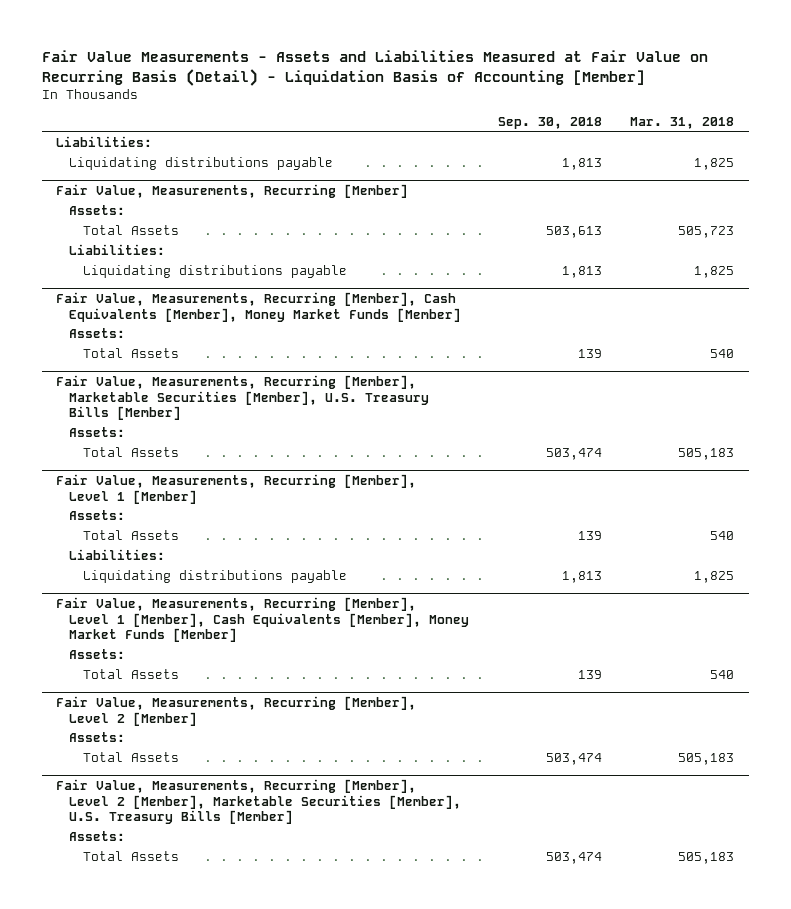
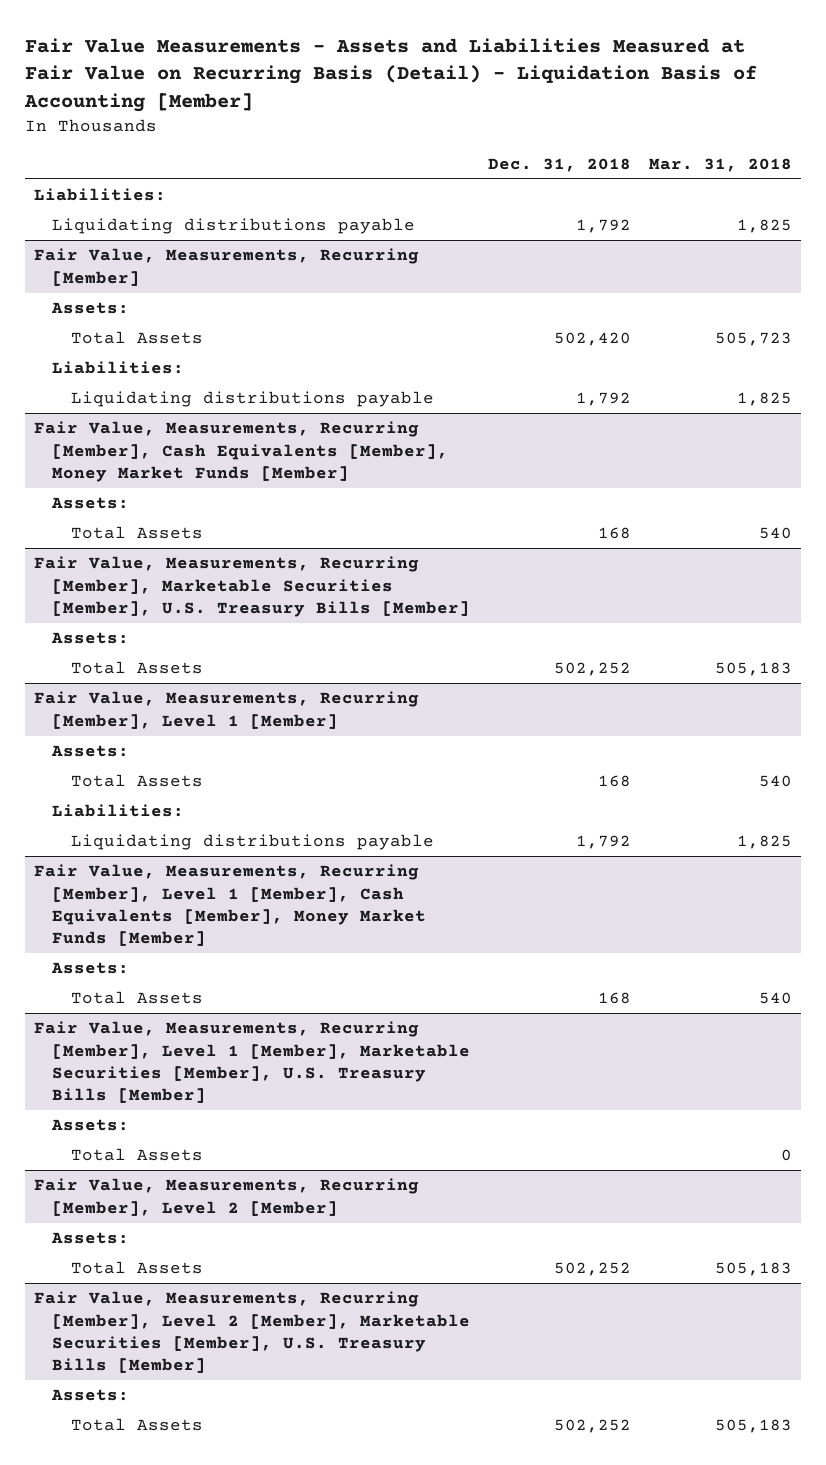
- | Sep. 30, 2018 | Mar. 31, 2018
+ | Dec. 31, 2018 | Mar. 31, 2018
+ Fair Value, Measurements, Recurring [Member], Level 1 [Member], Marketable Securities [Member], U.S. Treasury Bills [Member]
+ Assets:
+ Total Assets | | 0

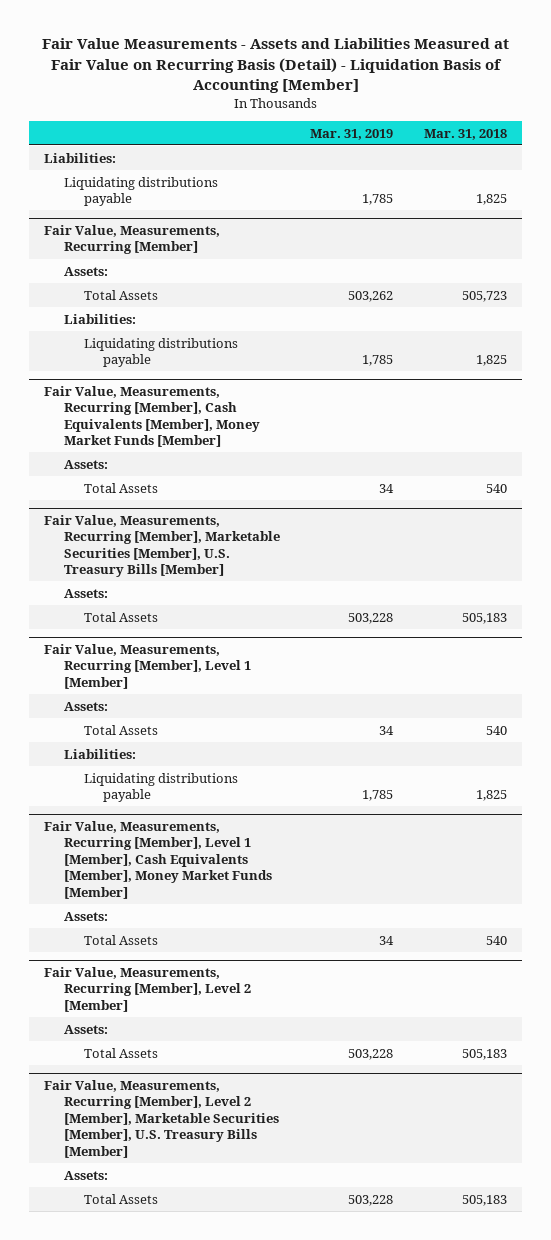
- | Dec. 31, 2018 | Mar. 31, 2018
+ | Mar. 31, 2019 | Mar. 31, 2018
- Fair Value, Measurements, Recurring [Member], Level 1 [Member], Marketable Securities [Member], U.S. Treasury Bills [Member]
- Assets:
- Total Assets | | 0

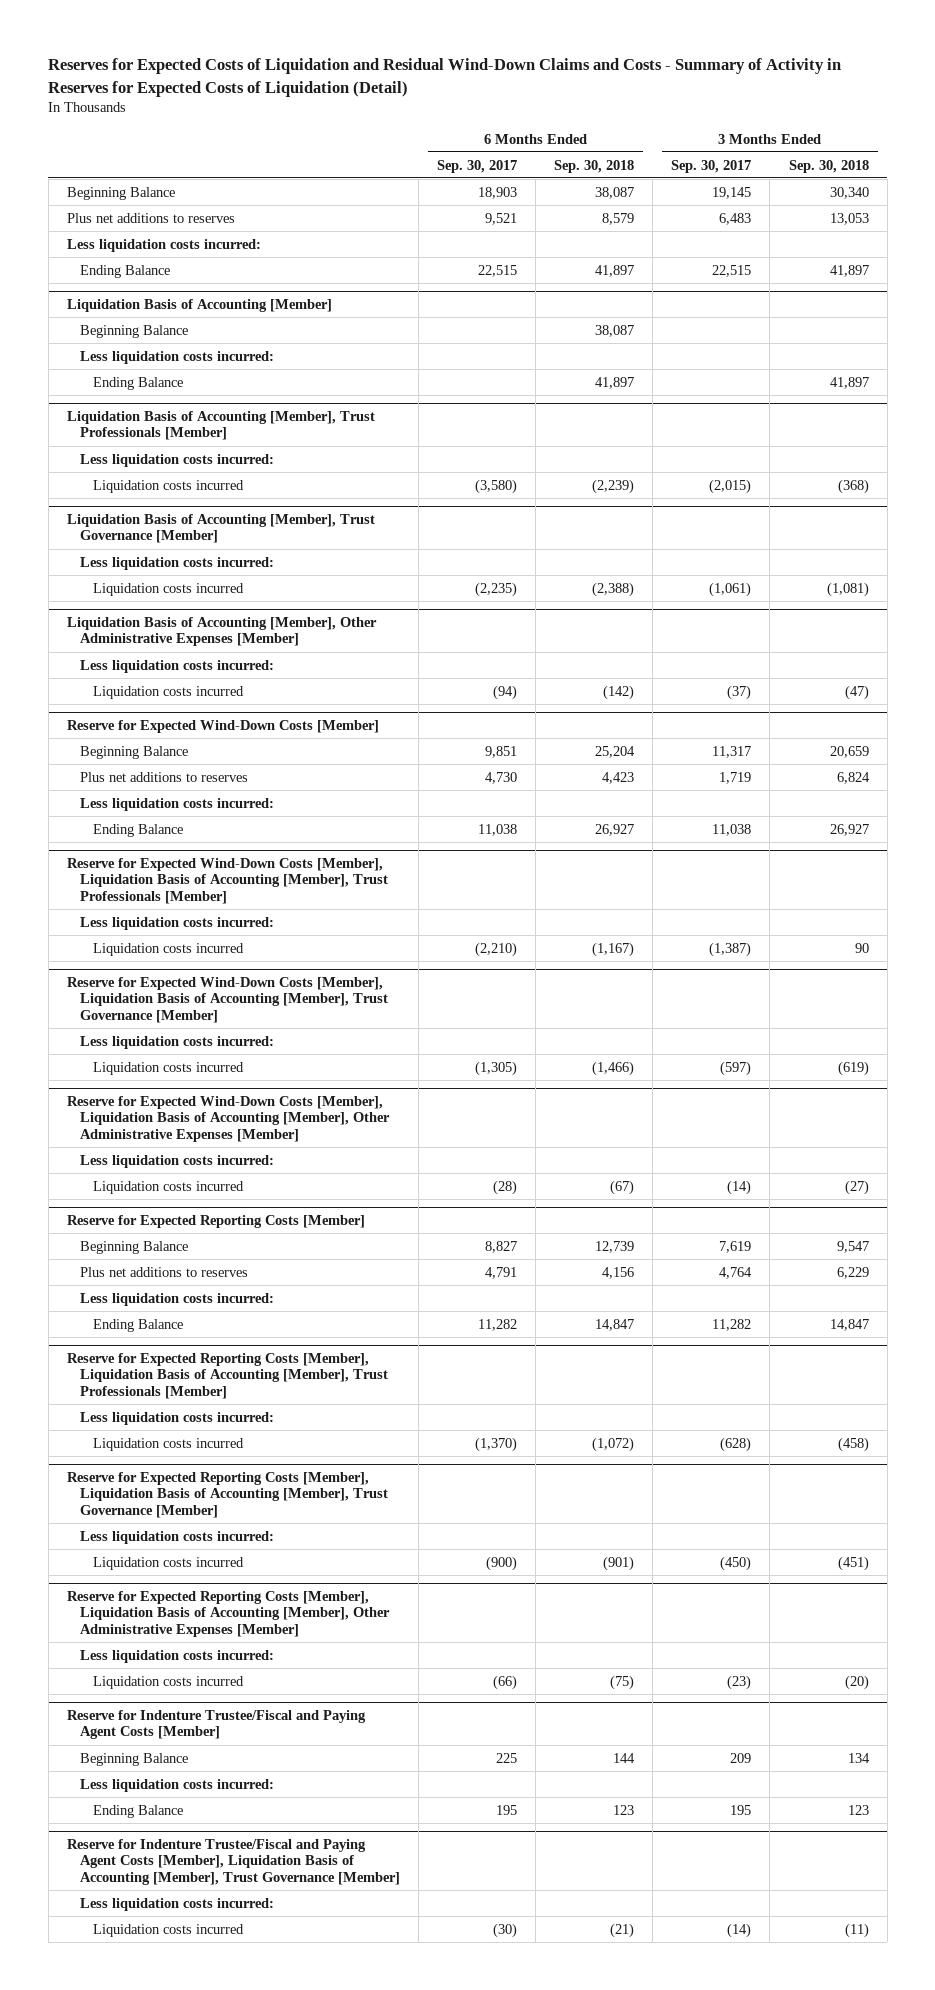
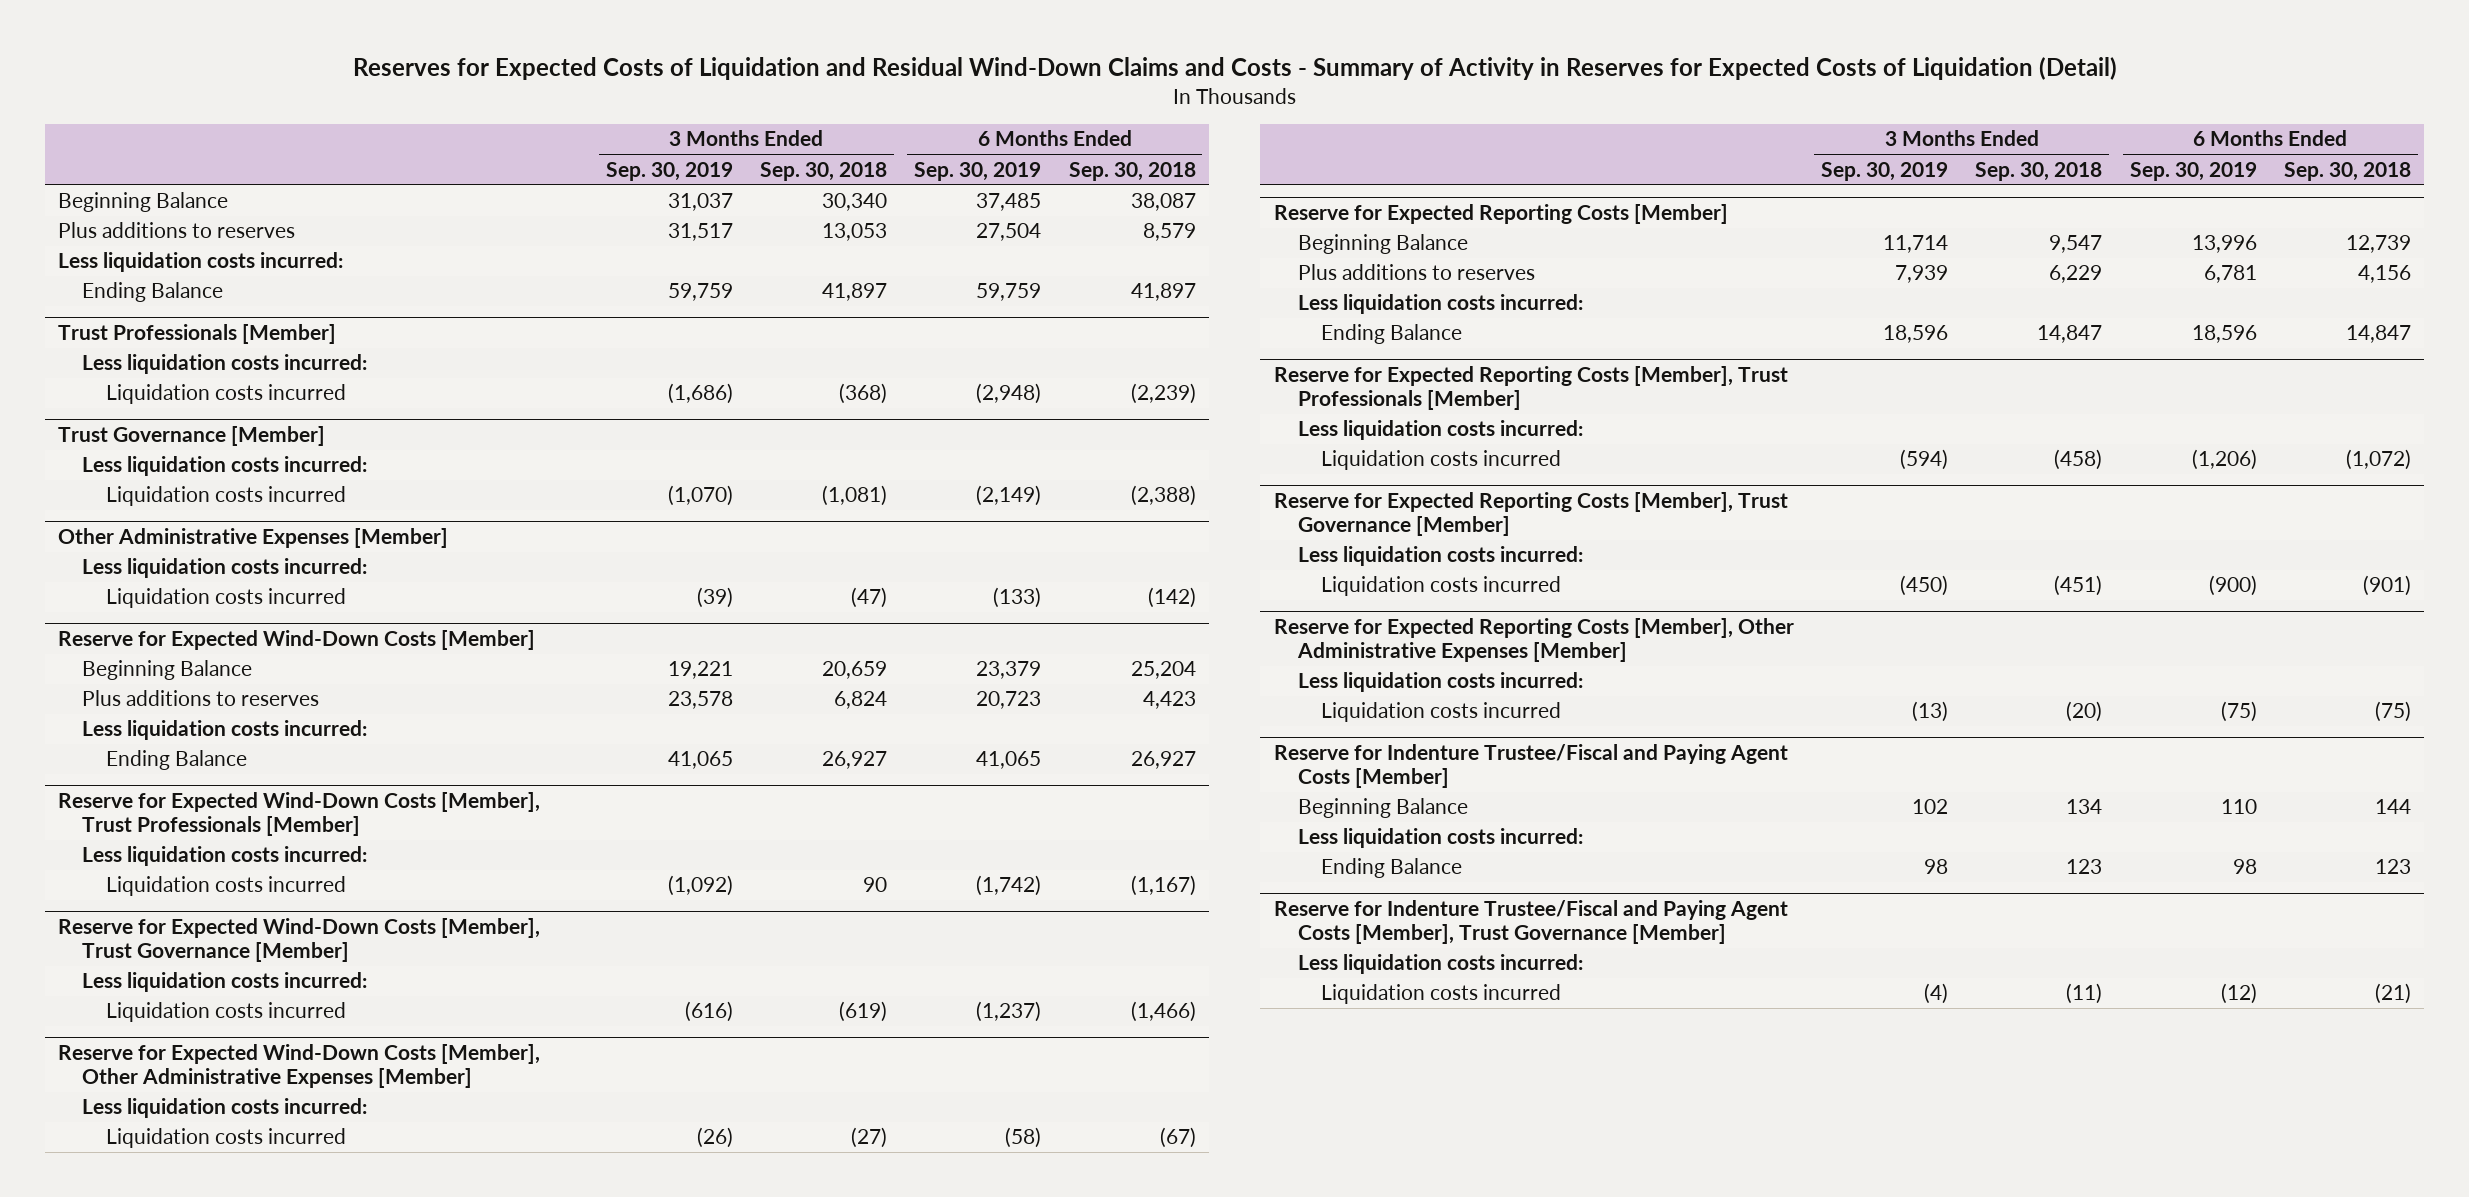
- | 6 Months Ended Sep. 30, 2017 | 6 Months Ended Sep. 30, 2018 | 3 Months Ended Sep. 30, 2017 | 3 Months Ended Sep. 30, 2018
+ | 3 Months Ended Sep. 30, 2019 | 3 Months Ended Sep. 30, 2018 | 6 Months Ended Sep. 30, 2019 | 6 Months Ended Sep. 30, 2018
- Plus net additions to reserves | 9,521 | 8,579 | 6,483 | 13,053
- Less liquidation costs incurred:
- Ending Balance | 22,515 | 41,897 | 22,515 | 41,897
- Liquidation Basis of Accounting [Member]
- Beginning Balance | | 38,087 | |
+ Plus additions to reserves | 31,517 | 13,053 | 27,504 | 8,579
- Liquidation Basis of Accounting [Member], Trust Professionals [Member]
+ Trust Professionals [Member]
- Liquidation Basis of Accounting [Member], Trust Governance [Member]
+ Trust Governance [Member]
- Liquidation Basis of Accounting [Member], Other Administrative Expenses [Member]
+ Other Administrative Expenses [Member]
@ Reserve for Expected Wind-Down Costs [Member]
- Plus net additions to reserves | 4,730 | 4,423 | 1,719 | 6,824
+ Plus additions to reserves | 23,578 | 6,824 | 20,723 | 4,423
- Reserve for Expected Wind-Down Costs [Member], Liquidation Basis of Accounting [Member], Trust Professionals [Member]
+ Reserve for Expected Wind-Down Costs [Member], Trust Professionals [Member]
- Reserve for Expected Wind-Down Costs [Member], Liquidation Basis of Accounting [Member], Trust Governance [Member]
+ Reserve for Expected Wind-Down Costs [Member], Trust Governance [Member]
- Reserve for Expected Wind-Down Costs [Member], Liquidation Basis of Accounting [Member], Other Administrative Expenses [Member]
+ Reserve for Expected Wind-Down Costs [Member], Other Administrative Expenses [Member]
@ Reserve for Expected Reporting Costs [Member]
- Plus net additions to reserves | 4,791 | 4,156 | 4,764 | 6,229
+ Plus additions to reserves | 7,939 | 6,229 | 6,781 | 4,156
- Reserve for Expected Reporting Costs [Member], Liquidation Basis of Accounting [Member], Trust Professionals [Member]
+ Reserve for Expected Reporting Costs [Member], Trust Professionals [Member]
- Reserve for Expected Reporting Costs [Member], Liquidation Basis of Accounting [Member], Trust Governance [Member]
+ Reserve for Expected Reporting Costs [Member], Trust Governance [Member]
- Reserve for Expected Reporting Costs [Member], Liquidation Basis of Accounting [Member], Other Administrative Expenses [Member]
+ Reserve for Expected Reporting Costs [Member], Other Administrative Expenses [Member]
- Reserve for Indenture Trustee/Fiscal and Paying Agent Costs [Member], Liquidation Basis of Accounting [Member], Trust Governance [Member]
+ Reserve for Indenture Trustee/Fiscal and Paying Agent Costs [Member], Trust Governance [Member]

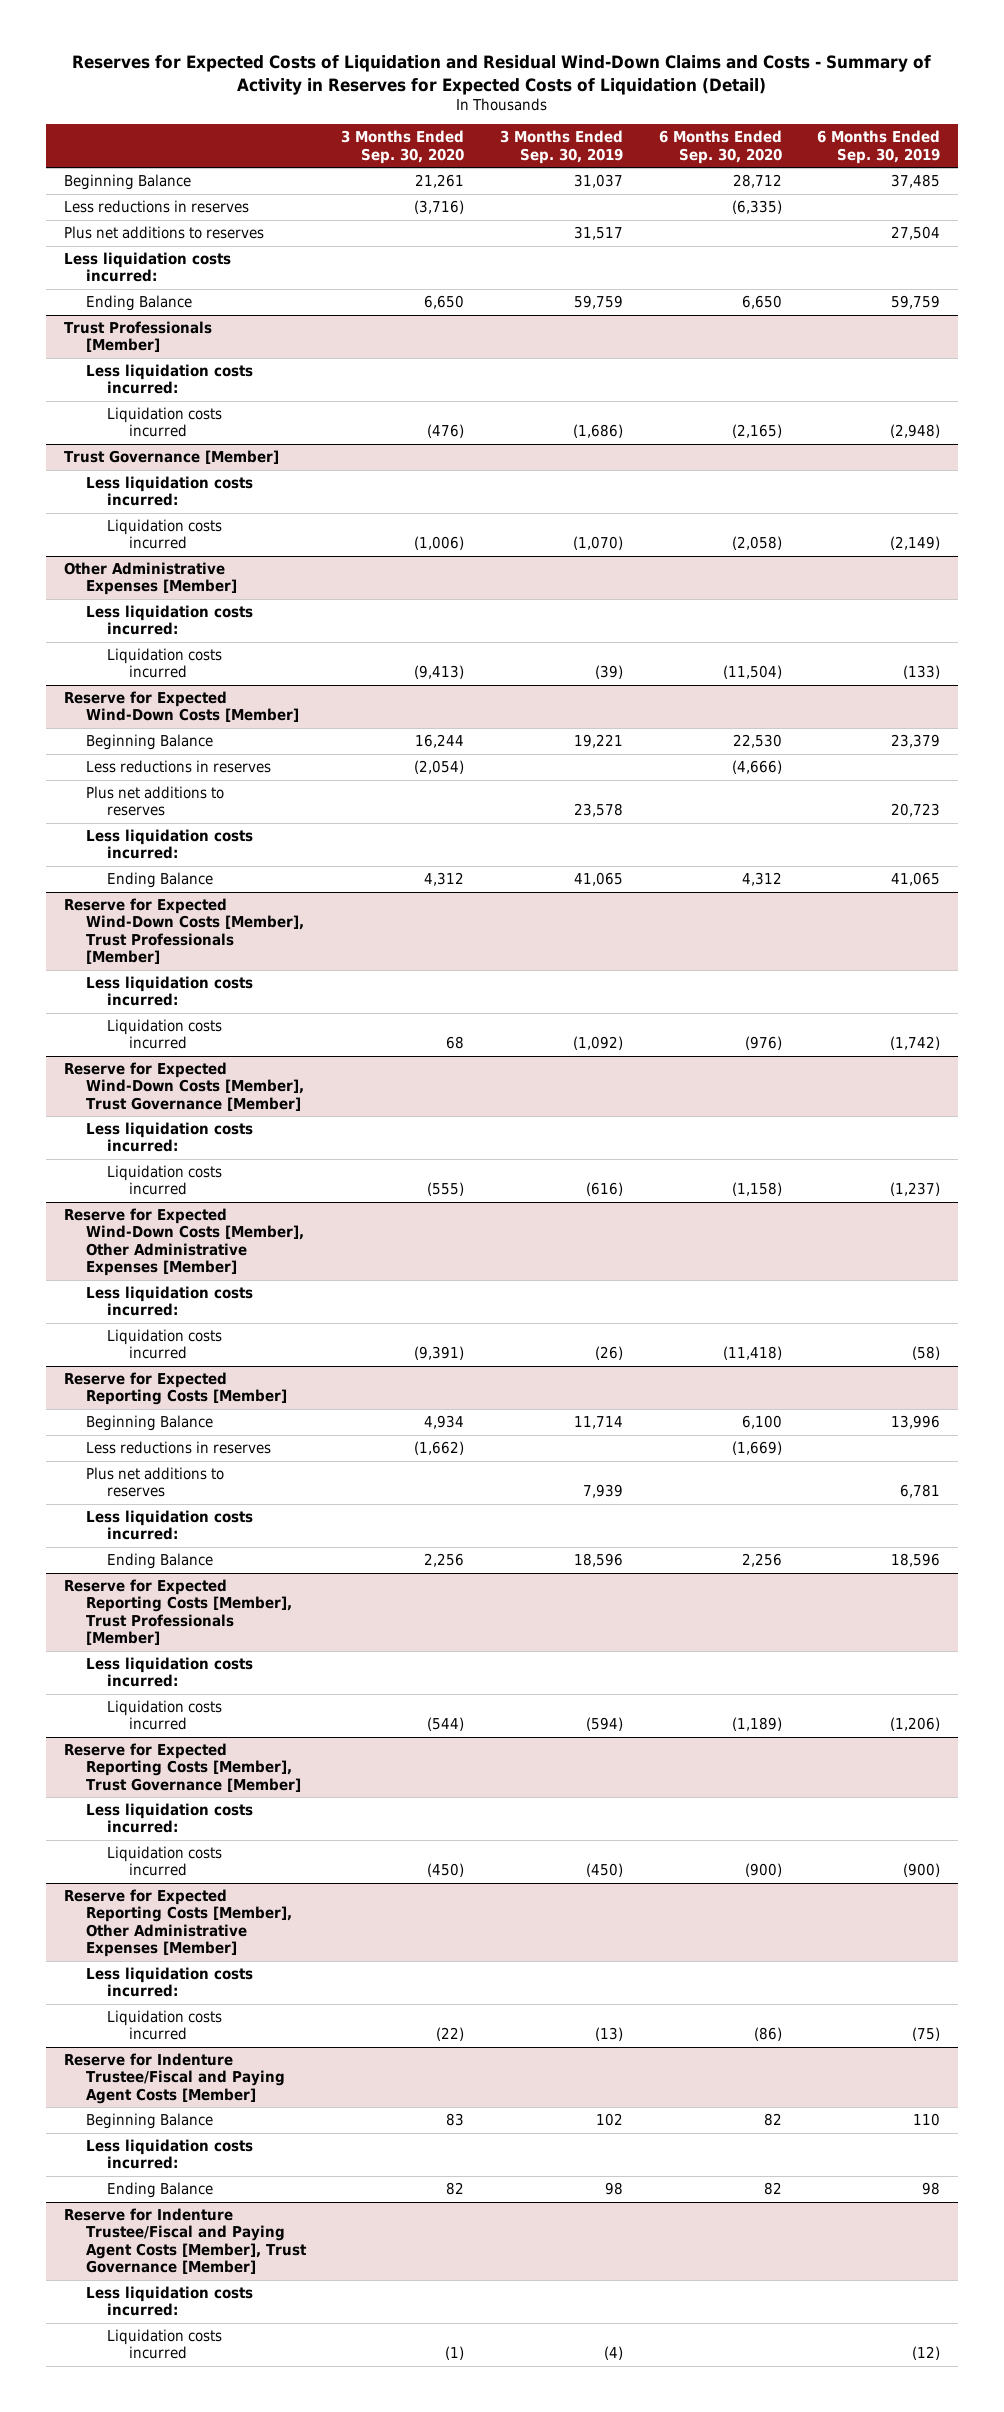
- | 3 Months Ended Sep. 30, 2019 | 3 Months Ended Sep. 30, 2018 | 6 Months Ended Sep. 30, 2019 | 6 Months Ended Sep. 30, 2018
+ | 3 Months Ended Sep. 30, 2020 | 3 Months Ended Sep. 30, 2019 | 6 Months Ended Sep. 30, 2020 | 6 Months Ended Sep. 30, 2019
- Plus additions to reserves | 31,517 | 13,053 | 27,504 | 8,579
+ Less reductions in reserves | (3,716) | | (6,335) |
+ Plus net additions to reserves | | 31,517 | | 27,504
@ Reserve for Expected Wind-Down Costs [Member]
- Plus additions to reserves | 23,578 | 6,824 | 20,723 | 4,423
+ Less reductions in reserves | (2,054) | | (4,666) |
+ Plus net additions to reserves | | 23,578 | | 20,723
@ Reserve for Expected Reporting Costs [Member]
- Plus additions to reserves | 7,939 | 6,229 | 6,781 | 4,156
+ Less reductions in reserves | (1,662) | | (1,669) |
+ Plus net additions to reserves | | 7,939 | | 6,781

